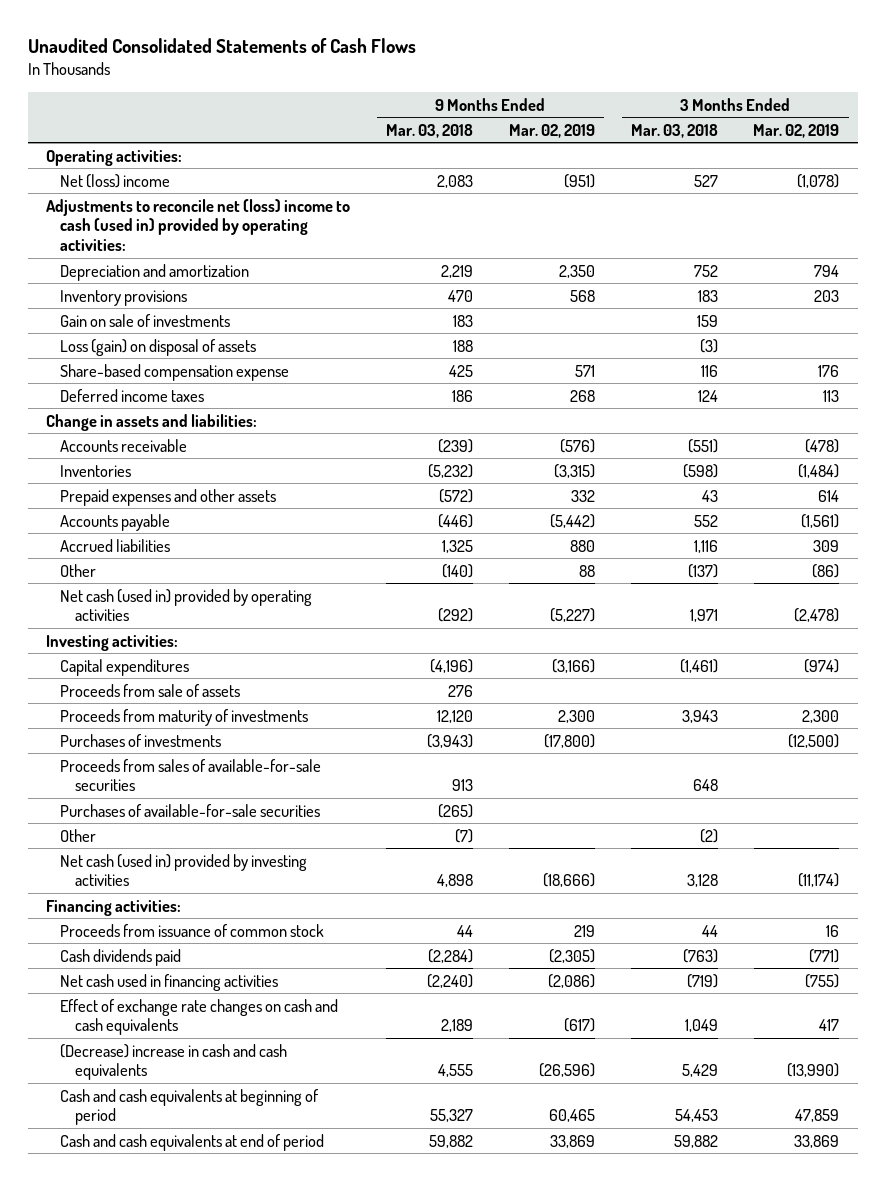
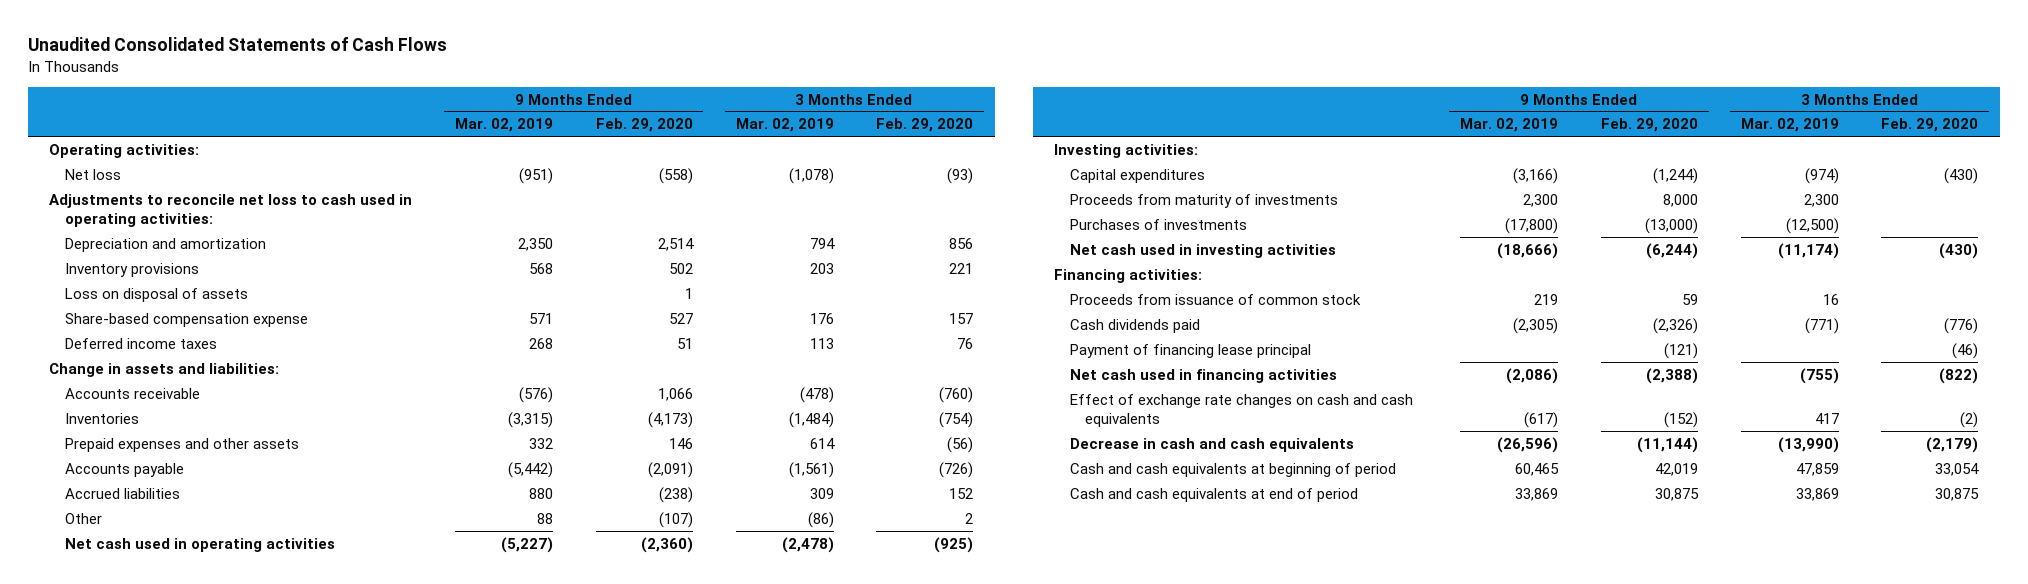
- | 9 Months Ended Mar. 03, 2018 | 9 Months Ended Mar. 02, 2019 | 3 Months Ended Mar. 03, 2018 | 3 Months Ended Mar. 02, 2019
+ | 9 Months Ended Mar. 02, 2019 | 9 Months Ended Feb. 29, 2020 | 3 Months Ended Mar. 02, 2019 | 3 Months Ended Feb. 29, 2020
- Net (loss) income | 2,083 | (951) | 527 | (1,078)
- Adjustments to reconcile net (loss) income to cash (used in) provided by operating activities:
+ Net loss | (951) | (558) | (1,078) | (93)
+ Adjustments to reconcile net loss to cash used in operating activities:
- Gain on sale of investments | 183 | | 159 |
- Loss (gain) on disposal of assets | 188 | | (3) |
+ Loss on disposal of assets | | 1 | |
- Net cash (used in) provided by operating activities | (292) | (5,227) | 1,971 | (2,478)
+ Net cash used in operating activities | (5,227) | (2,360) | (2,478) | (925)
- Proceeds from sale of assets | 276 | | |
- Proceeds from sales of available-for-sale securities | 913 | | 648 |
- Purchases of available-for-sale securities | (265) | | |
- Other | (7) | | (2) |
- Net cash (used in) provided by investing activities | 4,898 | (18,666) | 3,128 | (11,174)
+ Net cash used in investing activities | (18,666) | (6,244) | (11,174) | (430)
+ Payment of financing lease principal | | (121) | | (46)
- (Decrease) increase in cash and cash equivalents | 4,555 | (26,596) | 5,429 | (13,990)
+ Decrease in cash and cash equivalents | (26,596) | (11,144) | (13,990) | (2,179)

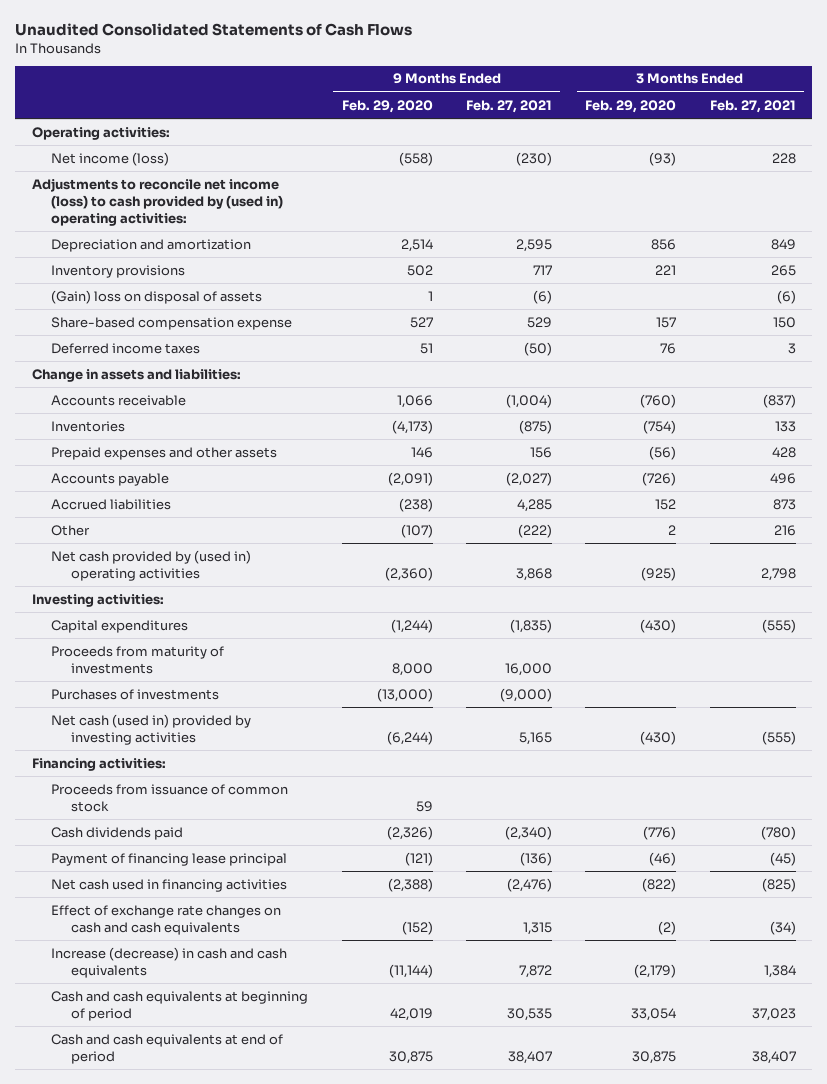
- | 9 Months Ended Mar. 02, 2019 | 9 Months Ended Feb. 29, 2020 | 3 Months Ended Mar. 02, 2019 | 3 Months Ended Feb. 29, 2020
+ | 9 Months Ended Feb. 29, 2020 | 9 Months Ended Feb. 27, 2021 | 3 Months Ended Feb. 29, 2020 | 3 Months Ended Feb. 27, 2021
- Net loss | (951) | (558) | (1,078) | (93)
- Adjustments to reconcile net loss to cash used in operating activities:
+ Net income (loss) | (558) | (230) | (93) | 228
+ Adjustments to reconcile net income (loss) to cash provided by (used in) operating activities:
- Loss on disposal of assets | | 1 | |
+ (Gain) loss on disposal of assets | 1 | (6) | | (6)
- Net cash used in operating activities | (5,227) | (2,360) | (2,478) | (925)
+ Net cash provided by (used in) operating activities | (2,360) | 3,868 | (925) | 2,798
- Net cash used in investing activities | (18,666) | (6,244) | (11,174) | (430)
+ Net cash (used in) provided by investing activities | (6,244) | 5,165 | (430) | (555)
- Decrease in cash and cash equivalents | (26,596) | (11,144) | (13,990) | (2,179)
+ Increase (decrease) in cash and cash equivalents | (11,144) | 7,872 | (2,179) | 1,384

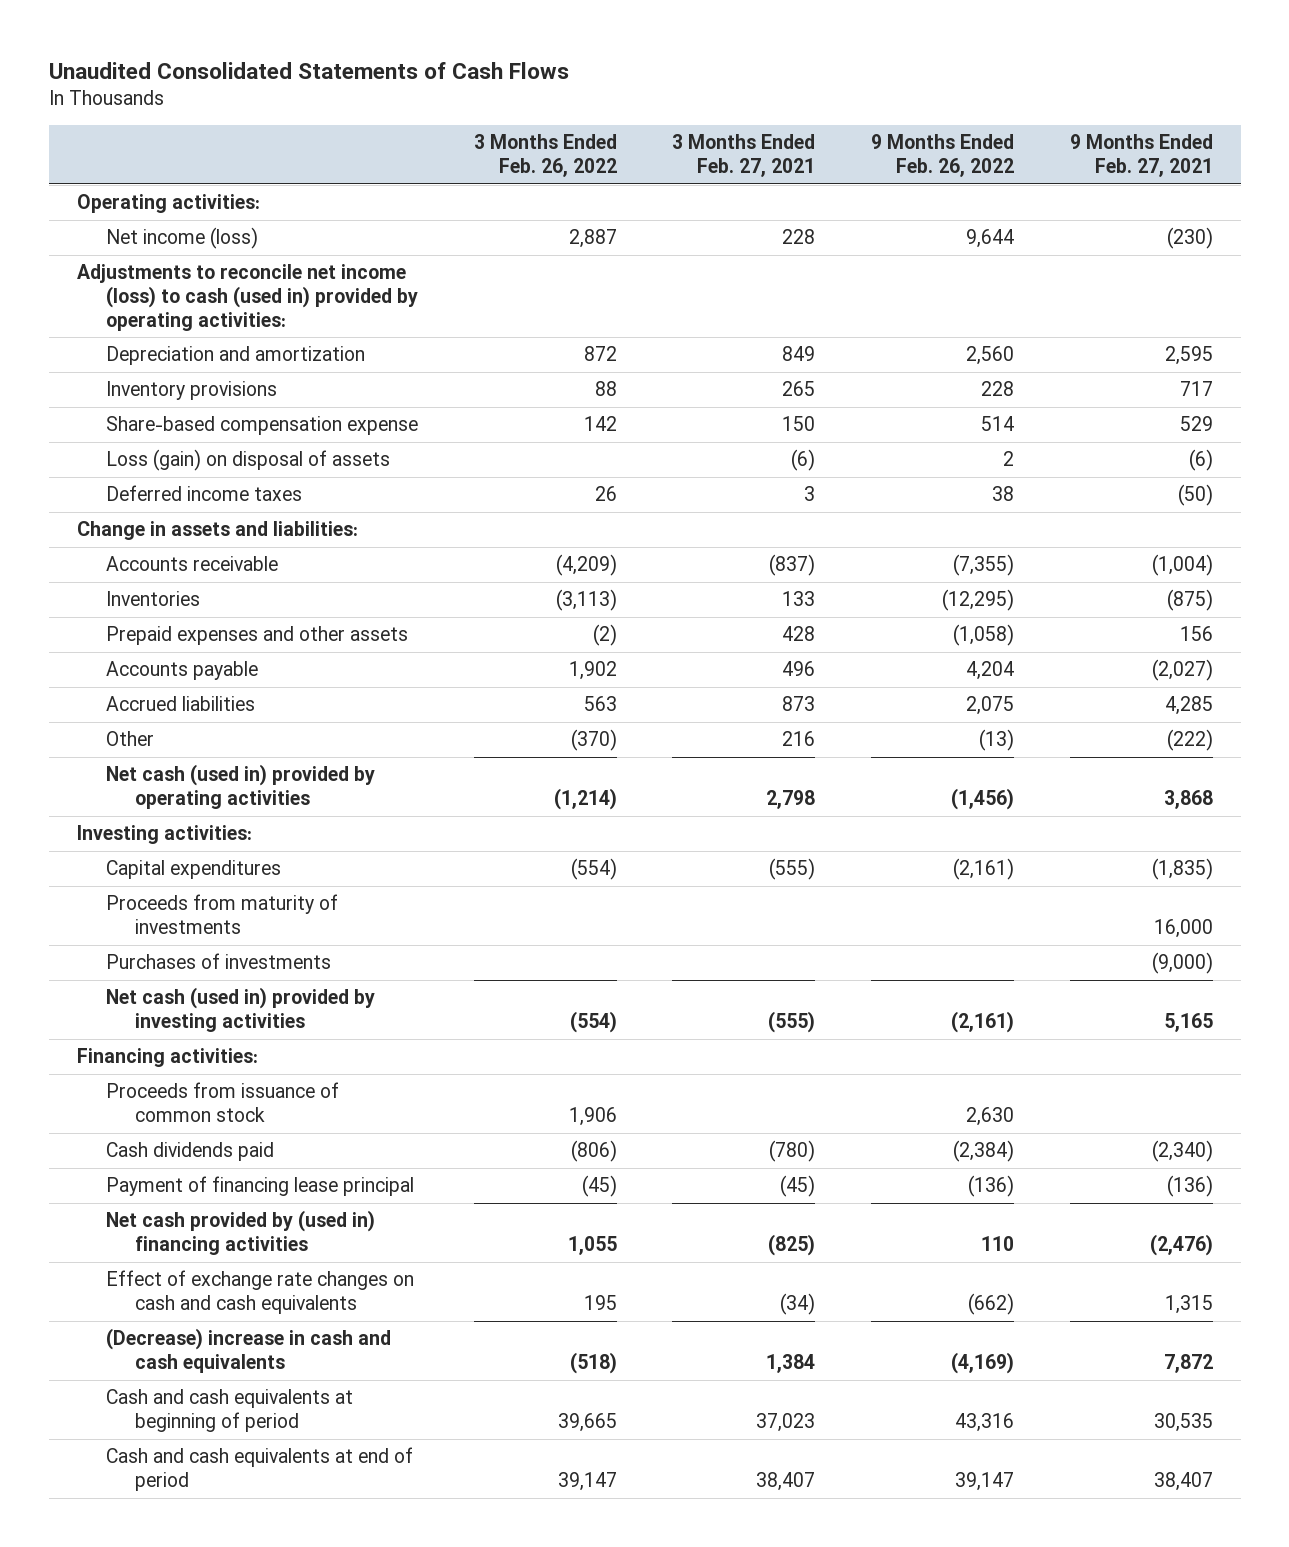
- | 9 Months Ended Feb. 29, 2020 | 9 Months Ended Feb. 27, 2021 | 3 Months Ended Feb. 29, 2020 | 3 Months Ended Feb. 27, 2021
+ | 3 Months Ended Feb. 26, 2022 | 3 Months Ended Feb. 27, 2021 | 9 Months Ended Feb. 26, 2022 | 9 Months Ended Feb. 27, 2021
- Adjustments to reconcile net income (loss) to cash provided by (used in) operating activities:
+ Adjustments to reconcile net income (loss) to cash (used in) provided by operating activities:
- (Gain) loss on disposal of assets | 1 | (6) | | (6)
+ Loss (gain) on disposal of assets | | (6) | 2 | (6)
- Net cash provided by (used in) operating activities | (2,360) | 3,868 | (925) | 2,798
+ Net cash (used in) provided by operating activities | (1,214) | 2,798 | (1,456) | 3,868
- Net cash used in financing activities | (2,388) | (2,476) | (822) | (825)
+ Net cash provided by (used in) financing activities | 1,055 | (825) | 110 | (2,476)
- Increase (decrease) in cash and cash equivalents | (11,144) | 7,872 | (2,179) | 1,384
+ (Decrease) increase in cash and cash equivalents | (518) | 1,384 | (4,169) | 7,872

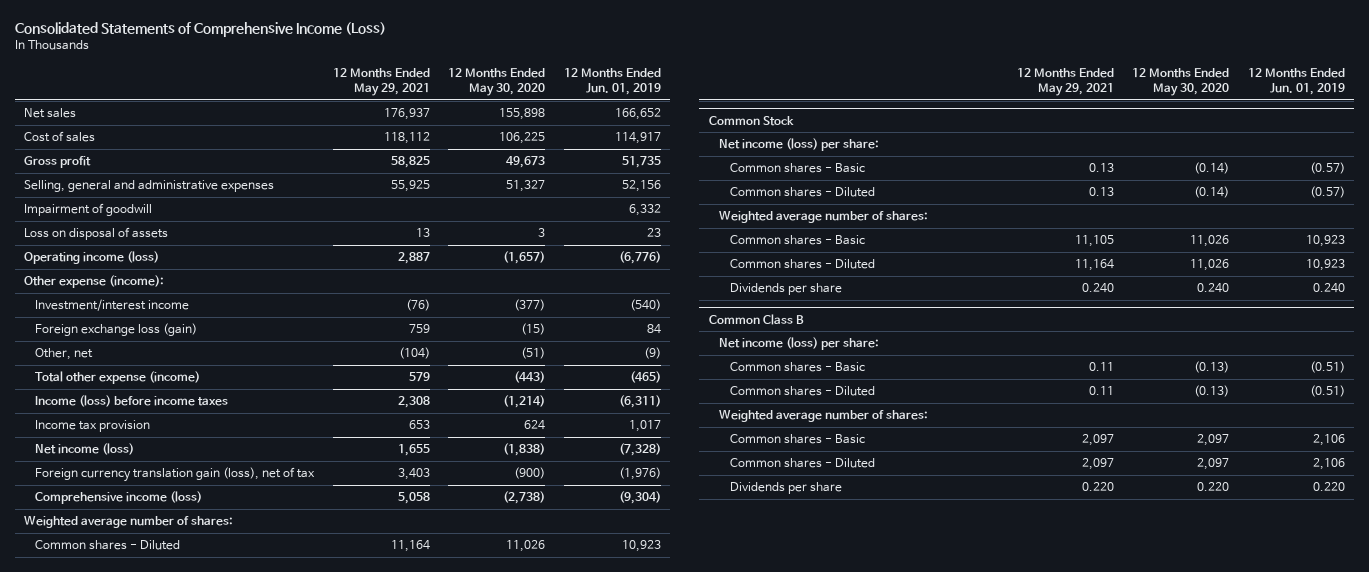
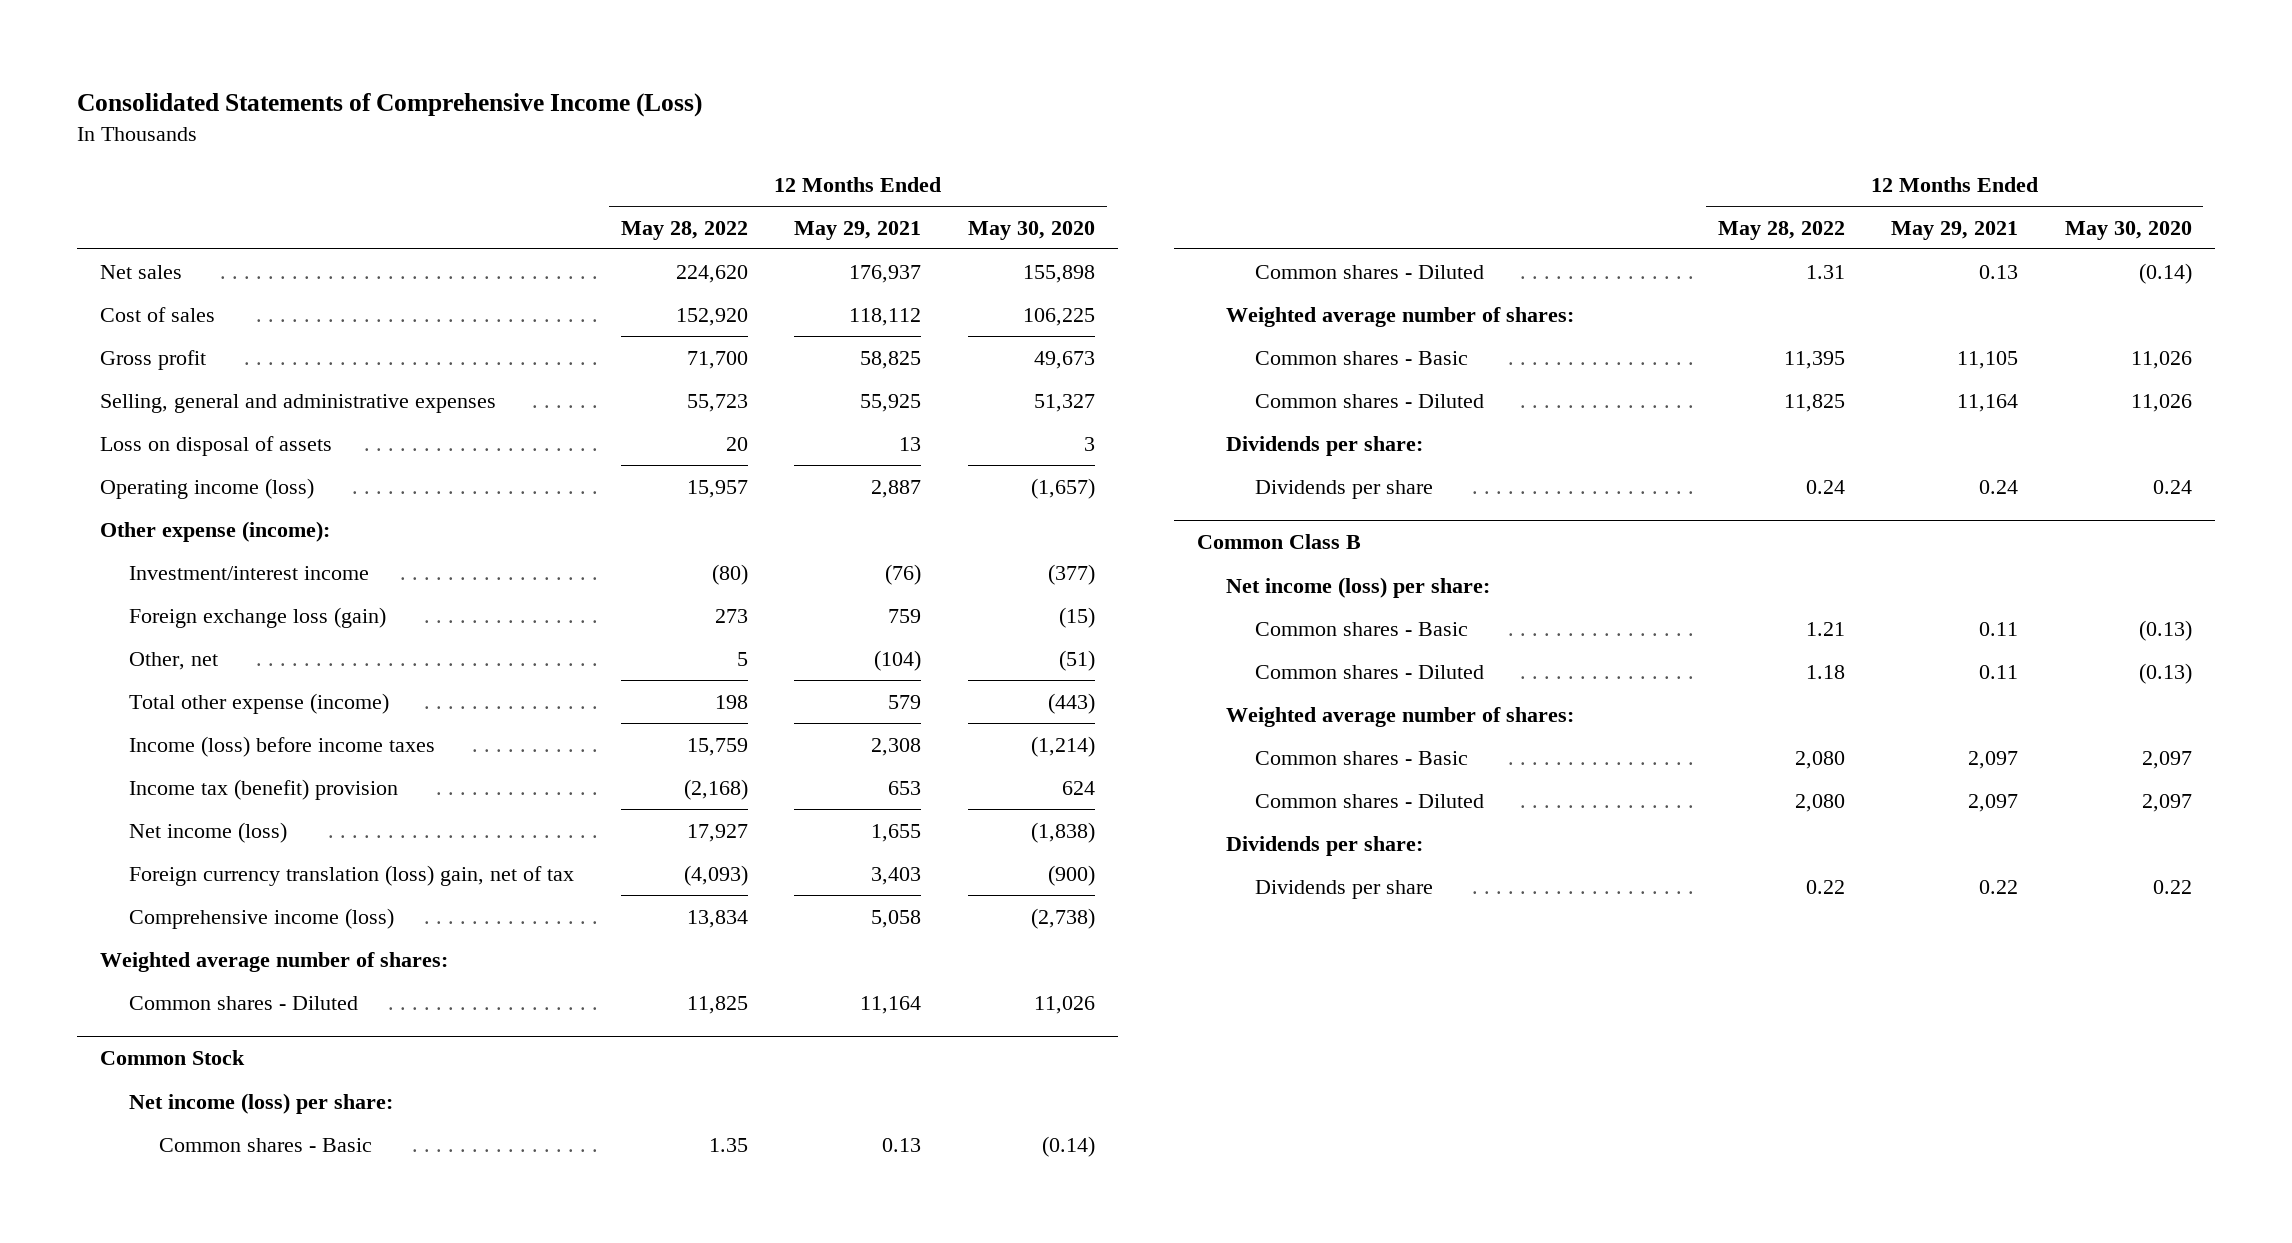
- | 12 Months Ended May 29, 2021 | 12 Months Ended May 30, 2020 | 12 Months Ended Jun. 01, 2019
+ | 12 Months Ended May 28, 2022 | 12 Months Ended May 29, 2021 | 12 Months Ended May 30, 2020
- Impairment of goodwill | | | 6,332
- Income tax provision | 653 | 624 | 1,017
+ Income tax (benefit) provision | (2,168) | 653 | 624
- Foreign currency translation gain (loss), net of tax | 3,403 | (900) | (1,976)
+ Foreign currency translation (loss) gain, net of tax | (4,093) | 3,403 | (900)
@ Common Stock
- Dividends per share | 0.240 | 0.240 | 0.240
+ Dividends per share:
+ Dividends per share | 0.24 | 0.24 | 0.24
@ Common Class B
- Dividends per share | 0.220 | 0.220 | 0.220
+ Dividends per share:
+ Dividends per share | 0.22 | 0.22 | 0.22

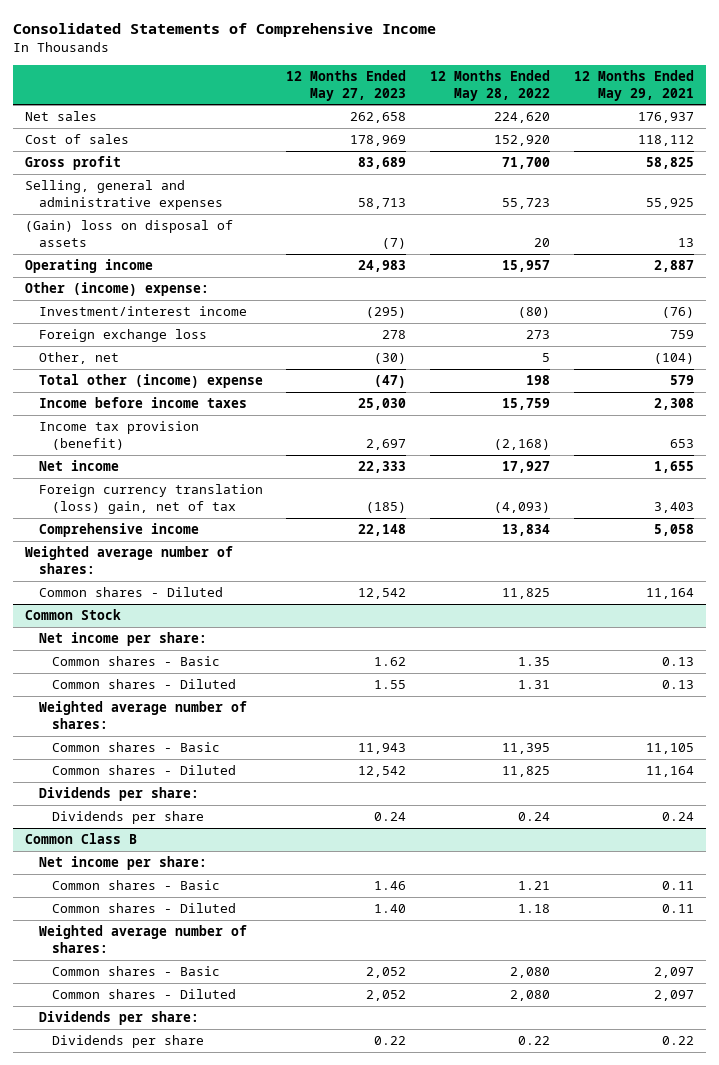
- Consolidated Statements of Comprehensive Income (Loss)
+ Consolidated Statements of Comprehensive Income
- | 12 Months Ended May 28, 2022 | 12 Months Ended May 29, 2021 | 12 Months Ended May 30, 2020
+ | 12 Months Ended May 27, 2023 | 12 Months Ended May 28, 2022 | 12 Months Ended May 29, 2021
- Loss on disposal of assets | 20 | 13 | 3
- Operating income (loss) | 15,957 | 2,887 | (1,657)
- Other expense (income):
+ (Gain) loss on disposal of assets | (7) | 20 | 13
+ Operating income | 24,983 | 15,957 | 2,887
+ Other (income) expense:
- Foreign exchange loss (gain) | 273 | 759 | (15)
+ Foreign exchange loss | 278 | 273 | 759
- Total other expense (income) | 198 | 579 | (443)
- Income (loss) before income taxes | 15,759 | 2,308 | (1,214)
- Income tax (benefit) provision | (2,168) | 653 | 624
- Net income (loss) | 17,927 | 1,655 | (1,838)
+ Total other (income) expense | (47) | 198 | 579
+ Income before income taxes | 25,030 | 15,759 | 2,308
+ Income tax provision (benefit) | 2,697 | (2,168) | 653
+ Net income | 22,333 | 17,927 | 1,655
- Comprehensive income (loss) | 13,834 | 5,058 | (2,738)
+ Comprehensive income | 22,148 | 13,834 | 5,058
@ Common Stock
- Net income (loss) per share:
+ Net income per share:
@ Common Class B
- Net income (loss) per share:
+ Net income per share:

